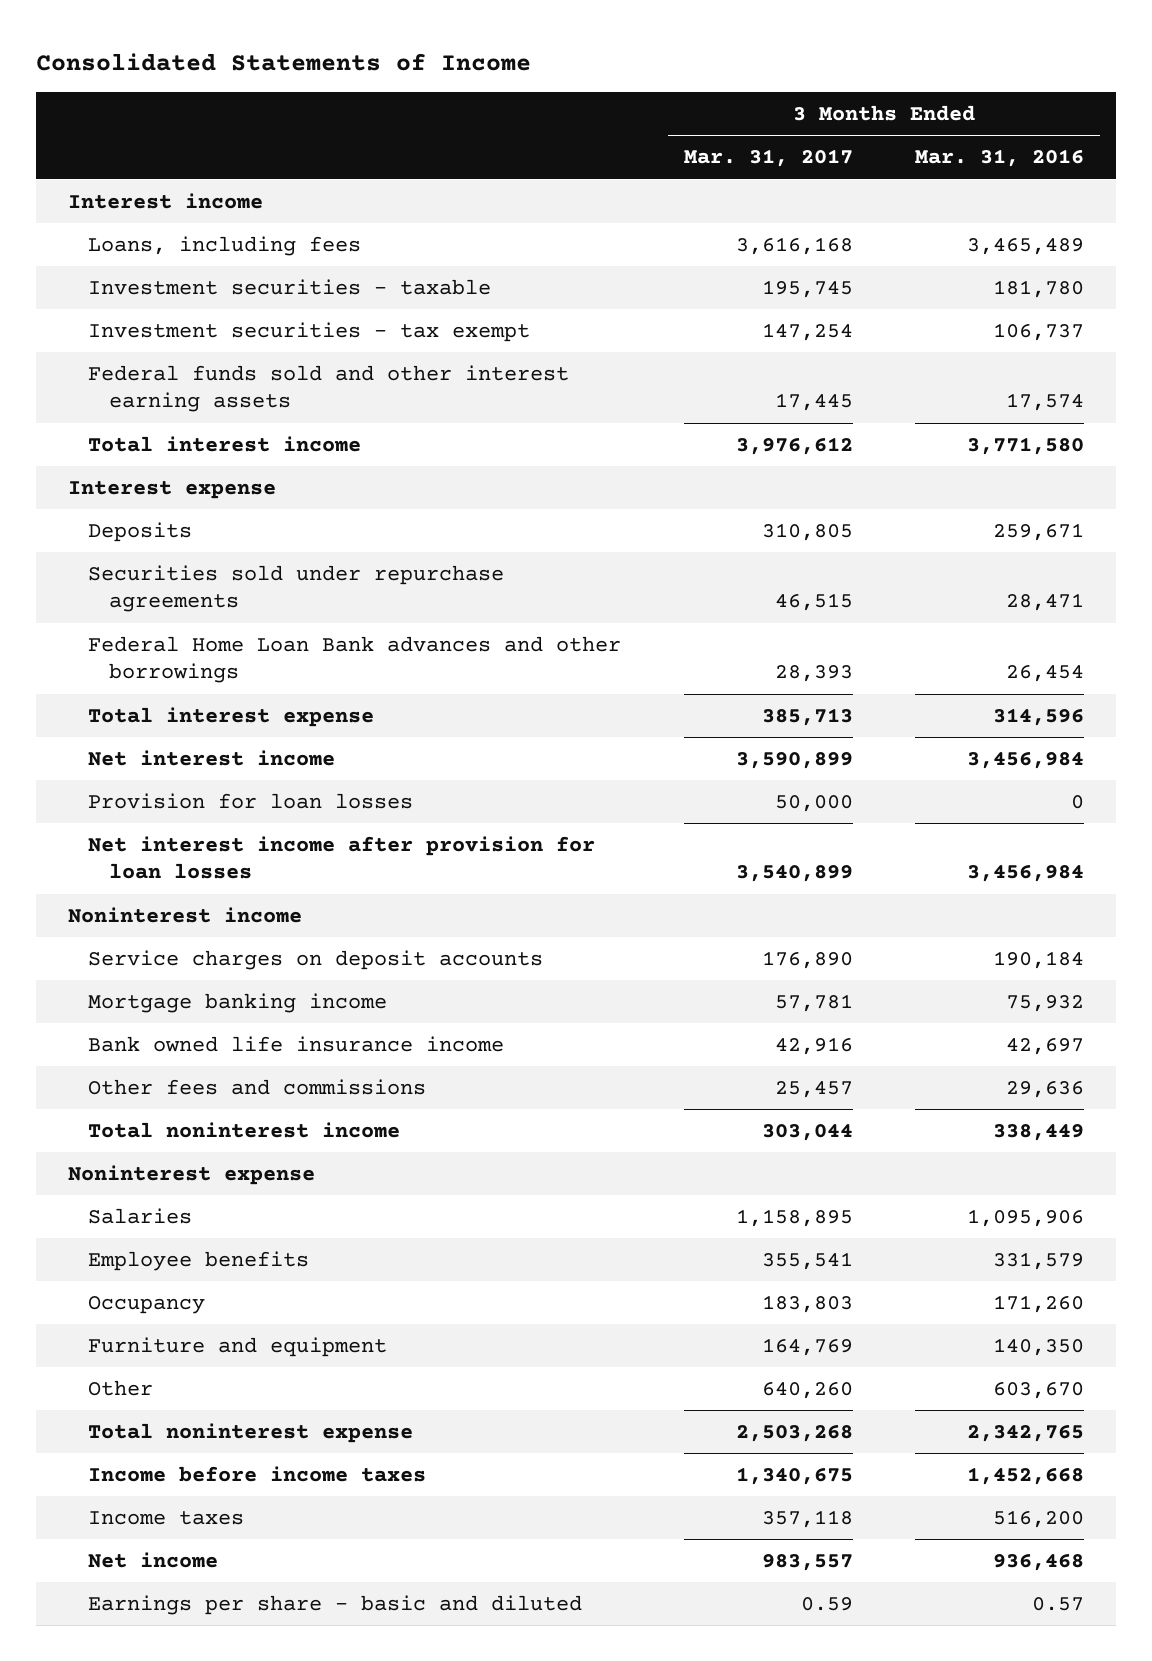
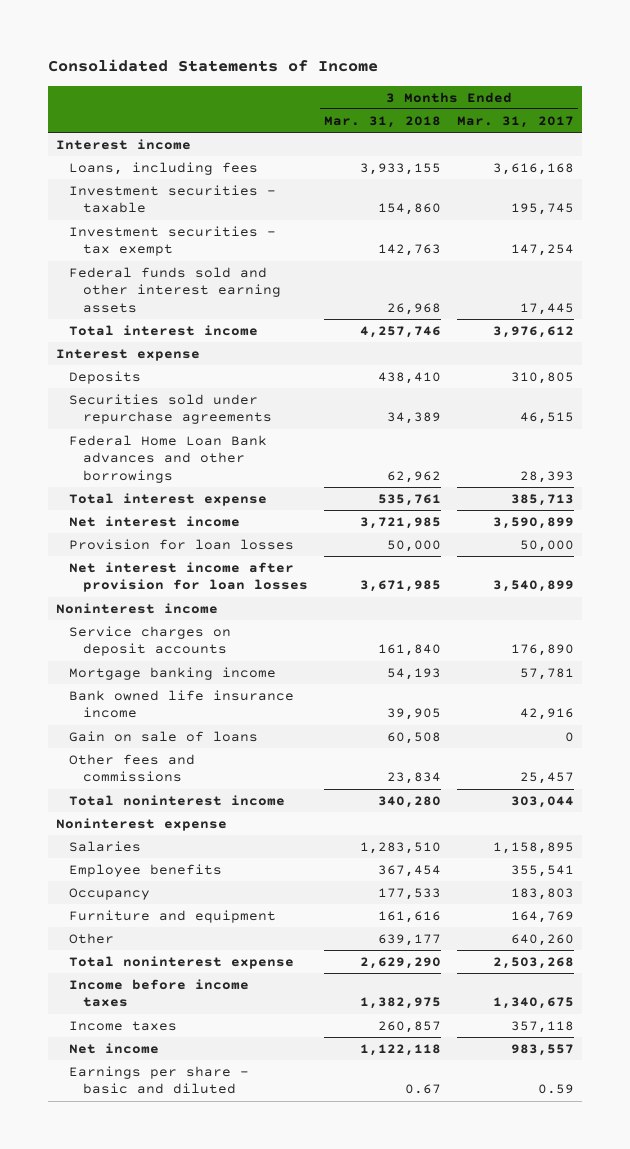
- | 3 Months Ended Mar. 31, 2017 | 3 Months Ended Mar. 31, 2016
+ | 3 Months Ended Mar. 31, 2018 | 3 Months Ended Mar. 31, 2017
+ Gain on sale of loans | 60,508 | 0

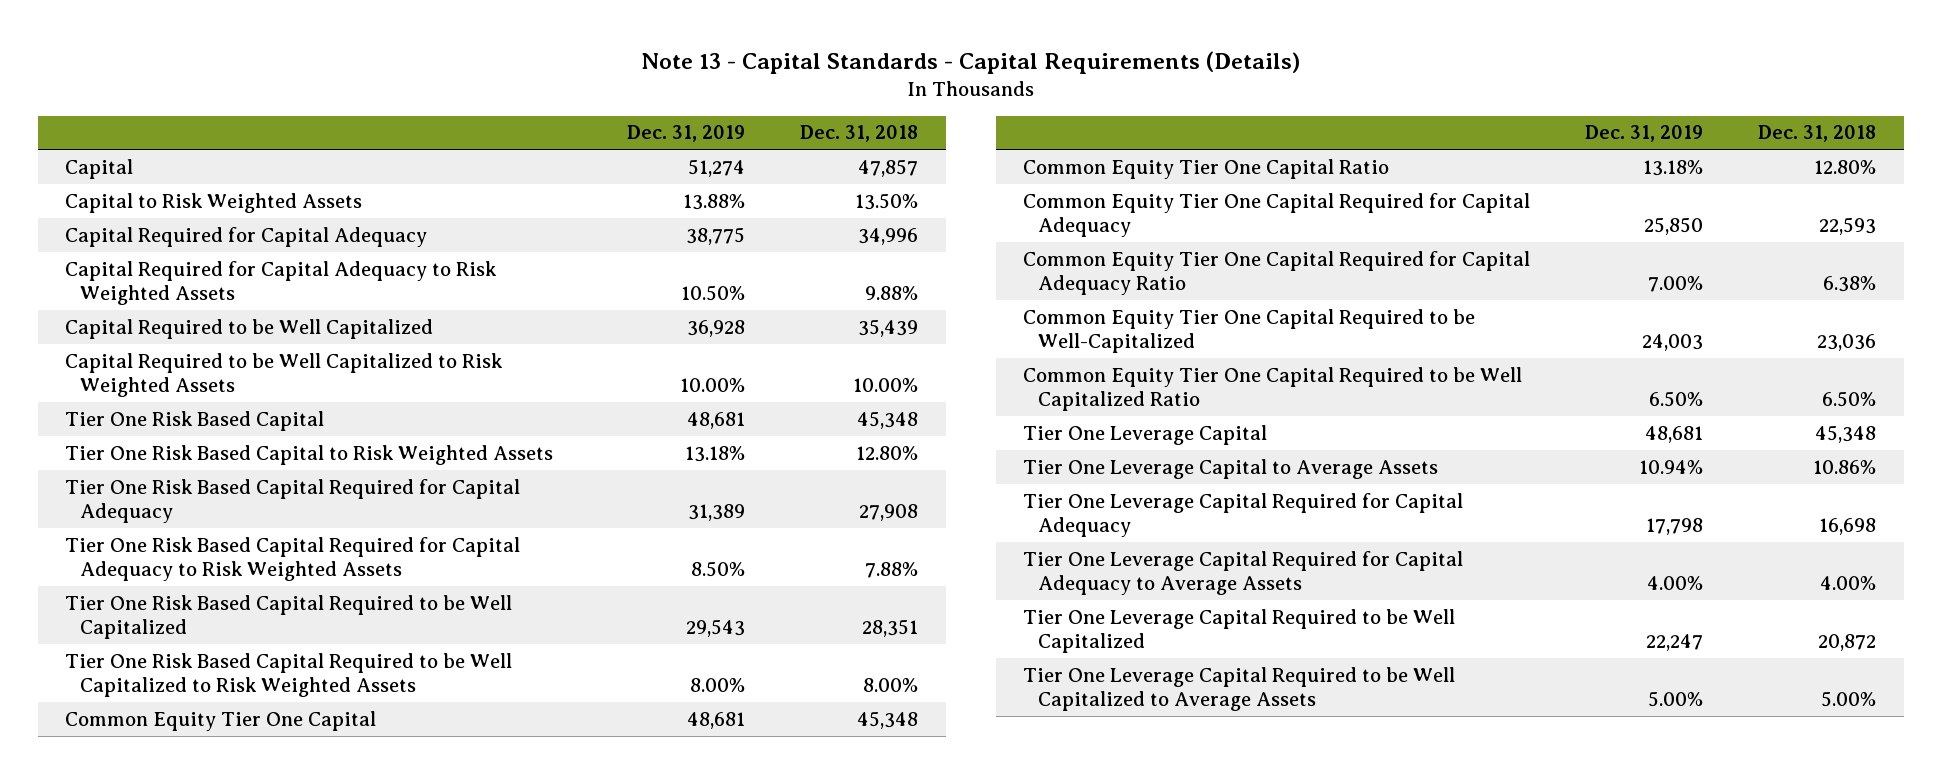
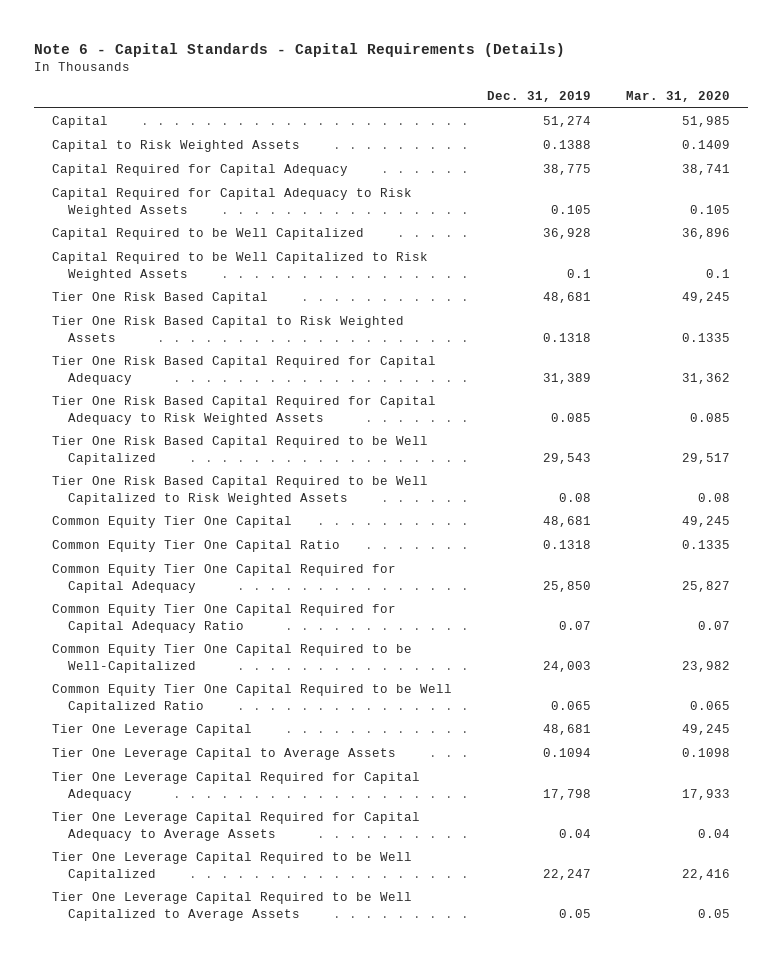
- Note 13 - Capital Standards - Capital Requirements (Details)
+ Note 6 - Capital Standards - Capital Requirements (Details)
- | Dec. 31, 2019 | Dec. 31, 2018
+ | Dec. 31, 2019 | Mar. 31, 2020
- Capital to Risk Weighted Assets | 13.88% | 13.50%
+ Capital to Risk Weighted Assets | 0.1388 | 0.1409
- Capital Required for Capital Adequacy to Risk Weighted Assets | 10.50% | 9.88%
+ Capital Required for Capital Adequacy to Risk Weighted Assets | 0.105 | 0.105
- Capital Required to be Well Capitalized to Risk Weighted Assets | 10.00% | 10.00%
+ Capital Required to be Well Capitalized to Risk Weighted Assets | 0.1 | 0.1
- Tier One Risk Based Capital to Risk Weighted Assets | 13.18% | 12.80%
+ Tier One Risk Based Capital to Risk Weighted Assets | 0.1318 | 0.1335
- Tier One Risk Based Capital Required for Capital Adequacy to Risk Weighted Assets | 8.50% | 7.88%
+ Tier One Risk Based Capital Required for Capital Adequacy to Risk Weighted Assets | 0.085 | 0.085
- Tier One Risk Based Capital Required to be Well Capitalized to Risk Weighted Assets | 8.00% | 8.00%
+ Tier One Risk Based Capital Required to be Well Capitalized to Risk Weighted Assets | 0.08 | 0.08
- Common Equity Tier One Capital Ratio | 13.18% | 12.80%
+ Common Equity Tier One Capital Ratio | 0.1318 | 0.1335
- Common Equity Tier One Capital Required for Capital Adequacy Ratio | 7.00% | 6.38%
+ Common Equity Tier One Capital Required for Capital Adequacy Ratio | 0.07 | 0.07
- Common Equity Tier One Capital Required to be Well Capitalized Ratio | 6.50% | 6.50%
+ Common Equity Tier One Capital Required to be Well Capitalized Ratio | 0.065 | 0.065
- Tier One Leverage Capital to Average Assets | 10.94% | 10.86%
+ Tier One Leverage Capital to Average Assets | 0.1094 | 0.1098
- Tier One Leverage Capital Required for Capital Adequacy to Average Assets | 4.00% | 4.00%
+ Tier One Leverage Capital Required for Capital Adequacy to Average Assets | 0.04 | 0.04
- Tier One Leverage Capital Required to be Well Capitalized to Average Assets | 5.00% | 5.00%
+ Tier One Leverage Capital Required to be Well Capitalized to Average Assets | 0.05 | 0.05

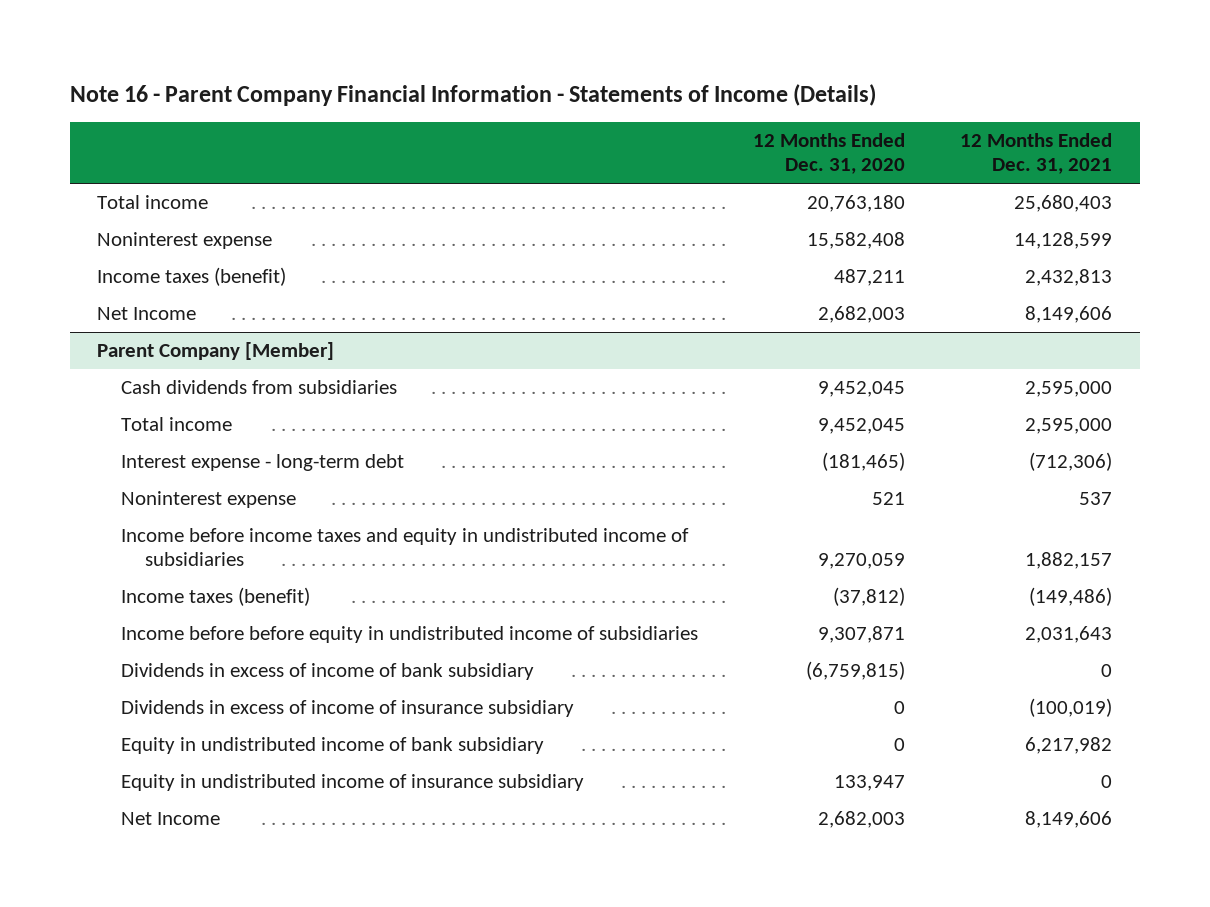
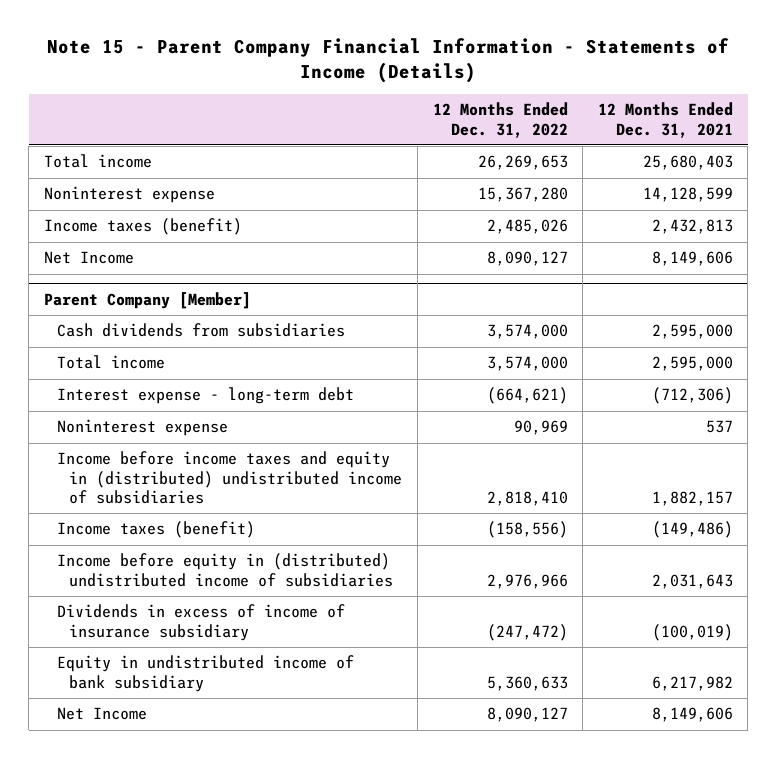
- Note 16 - Parent Company Financial Information - Statements of Income (Details)
+ Note 15 - Parent Company Financial Information - Statements of Income (Details)
- | 12 Months Ended Dec. 31, 2020 | 12 Months Ended Dec. 31, 2021
+ | 12 Months Ended Dec. 31, 2022 | 12 Months Ended Dec. 31, 2021
@ Parent Company [Member]
- Income before income taxes and equity in undistributed income of subsidiaries | 9,270,059 | 1,882,157
+ Income before income taxes and equity in (distributed) undistributed income of subsidiaries | 2,818,410 | 1,882,157
- Income before before equity in undistributed income of subsidiaries | 9,307,871 | 2,031,643
- Dividends in excess of income of bank subsidiary | (6,759,815) | 0
+ Income before equity in (distributed) undistributed income of subsidiaries | 2,976,966 | 2,031,643
- Equity in undistributed income of insurance subsidiary | 133,947 | 0

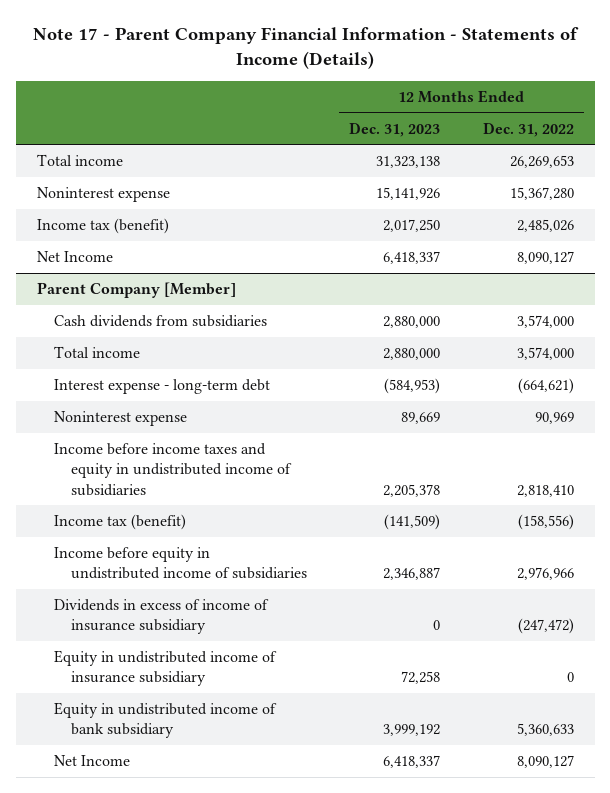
- Note 15 - Parent Company Financial Information - Statements of Income (Details)
+ Note 17 - Parent Company Financial Information - Statements of Income (Details)
- | 12 Months Ended Dec. 31, 2022 | 12 Months Ended Dec. 31, 2021
+ | 12 Months Ended Dec. 31, 2023 | 12 Months Ended Dec. 31, 2022
- Income taxes (benefit) | 2,485,026 | 2,432,813
+ Income tax (benefit) | 2,017,250 | 2,485,026
@ Parent Company [Member]
- Income before income taxes and equity in (distributed) undistributed income of subsidiaries | 2,818,410 | 1,882,157
- Income taxes (benefit) | (158,556) | (149,486)
- Income before equity in (distributed) undistributed income of subsidiaries | 2,976,966 | 2,031,643
+ Income before income taxes and equity in undistributed income of subsidiaries | 2,205,378 | 2,818,410
+ Income tax (benefit) | (141,509) | (158,556)
+ Income before equity in undistributed income of subsidiaries | 2,346,887 | 2,976,966
+ Equity in undistributed income of insurance subsidiary | 72,258 | 0

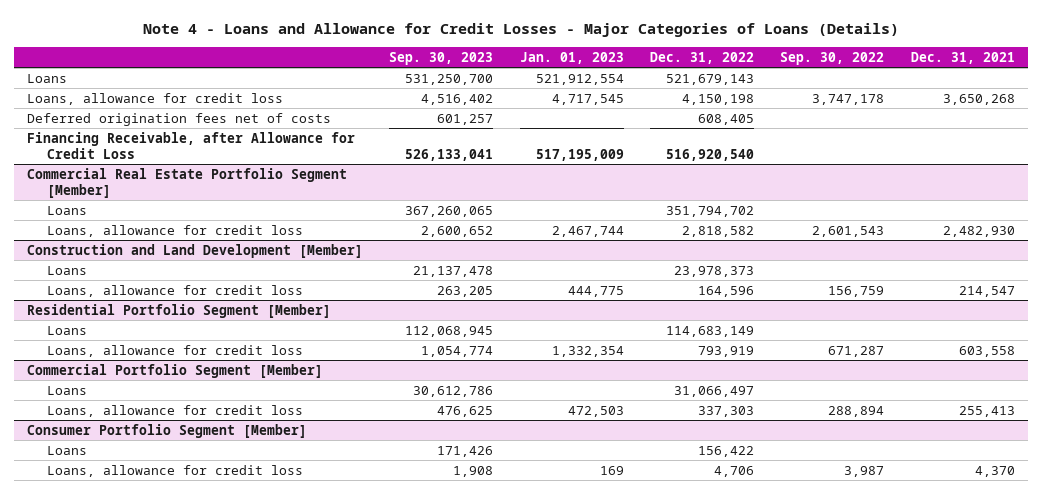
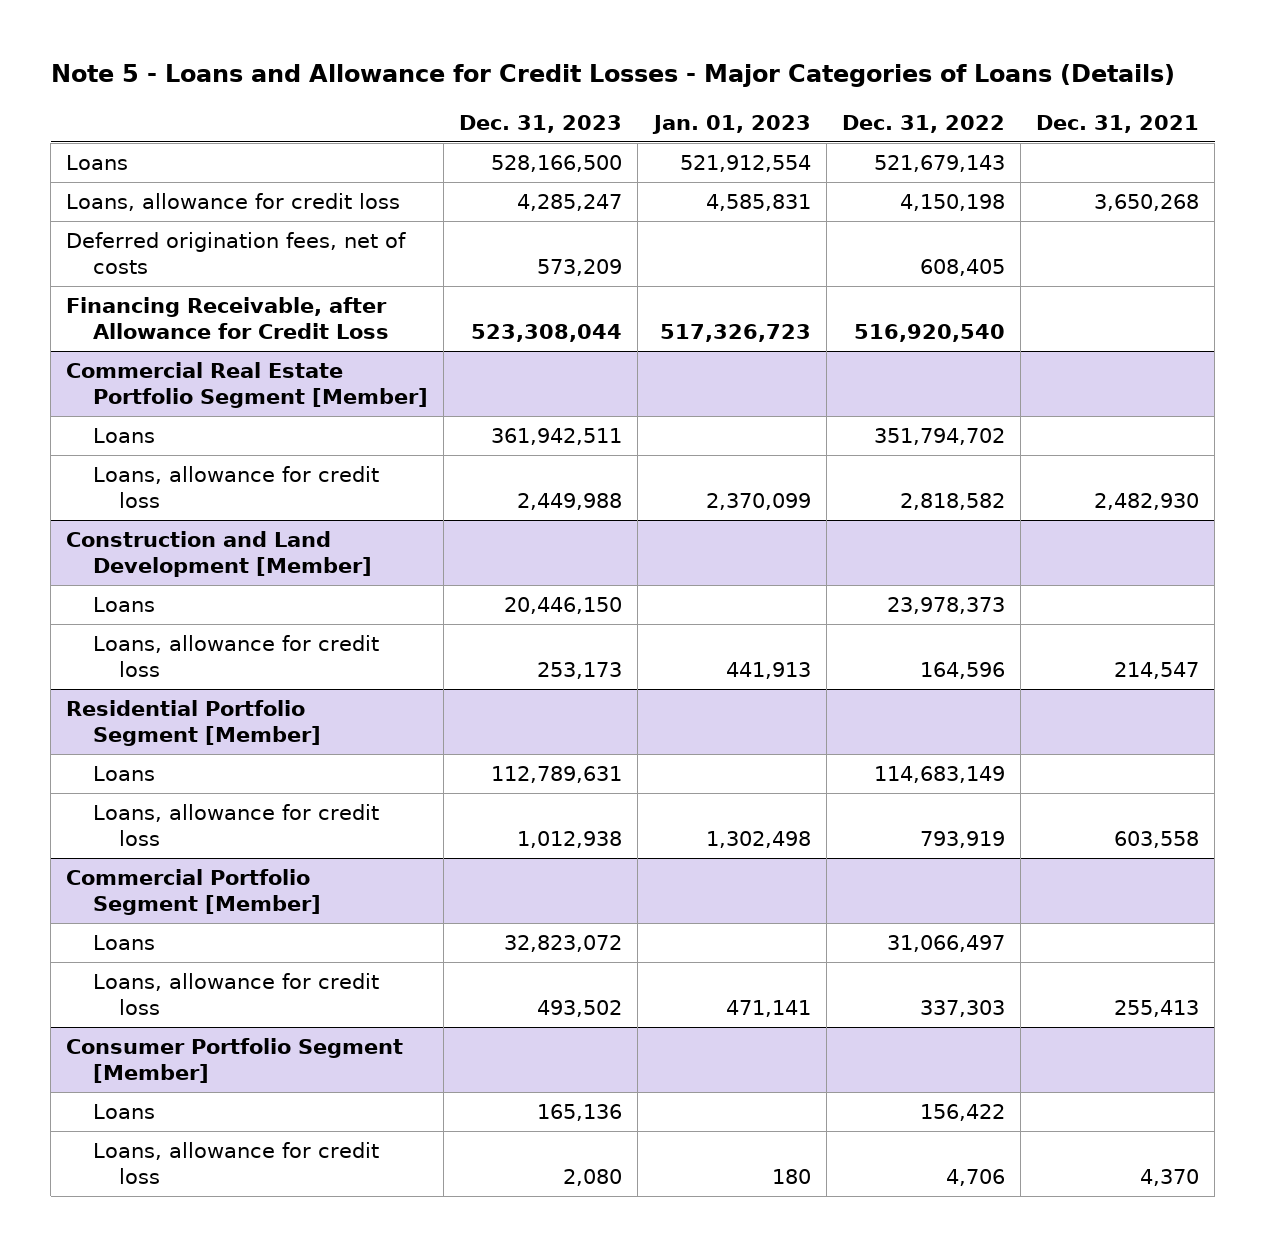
- Note 4 - Loans and Allowance for Credit Losses - Major Categories of Loans (Details)
+ Note 5 - Loans and Allowance for Credit Losses - Major Categories of Loans (Details)
- | Sep. 30, 2023 | Jan. 01, 2023 | Dec. 31, 2022 | Sep. 30, 2022 | Dec. 31, 2021
+ | Dec. 31, 2023 | Jan. 01, 2023 | Dec. 31, 2022 | Dec. 31, 2021
- Loans, allowance for credit loss | 4,516,402 | 4,717,545 | 4,150,198 | 3,747,178 | 3,650,268
- Deferred origination fees net of costs | 601,257 | | 608,405 | |
- Financing Receivable, after Allowance for Credit Loss | 526,133,041 | 517,195,009 | 516,920,540 | |
+ Loans, allowance for credit loss | 4,285,247 | 4,585,831 | 4,150,198 | 3,650,268
+ Deferred origination fees, net of costs | 573,209 | | 608,405 |
+ Financing Receivable, after Allowance for Credit Loss | 523,308,044 | 517,326,723 | 516,920,540 |
@ Commercial Real Estate Portfolio Segment [Member]
- Loans, allowance for credit loss | 2,600,652 | 2,467,744 | 2,818,582 | 2,601,543 | 2,482,930
+ Loans, allowance for credit loss | 2,449,988 | 2,370,099 | 2,818,582 | 2,482,930
@ Construction and Land Development [Member]
- Loans, allowance for credit loss | 263,205 | 444,775 | 164,596 | 156,759 | 214,547
+ Loans, allowance for credit loss | 253,173 | 441,913 | 164,596 | 214,547
@ Residential Portfolio Segment [Member]
- Loans, allowance for credit loss | 1,054,774 | 1,332,354 | 793,919 | 671,287 | 603,558
+ Loans, allowance for credit loss | 1,012,938 | 1,302,498 | 793,919 | 603,558
@ Commercial Portfolio Segment [Member]
- Loans, allowance for credit loss | 476,625 | 472,503 | 337,303 | 288,894 | 255,413
+ Loans, allowance for credit loss | 493,502 | 471,141 | 337,303 | 255,413
@ Consumer Portfolio Segment [Member]
- Loans, allowance for credit loss | 1,908 | 169 | 4,706 | 3,987 | 4,370
+ Loans, allowance for credit loss | 2,080 | 180 | 4,706 | 4,370

